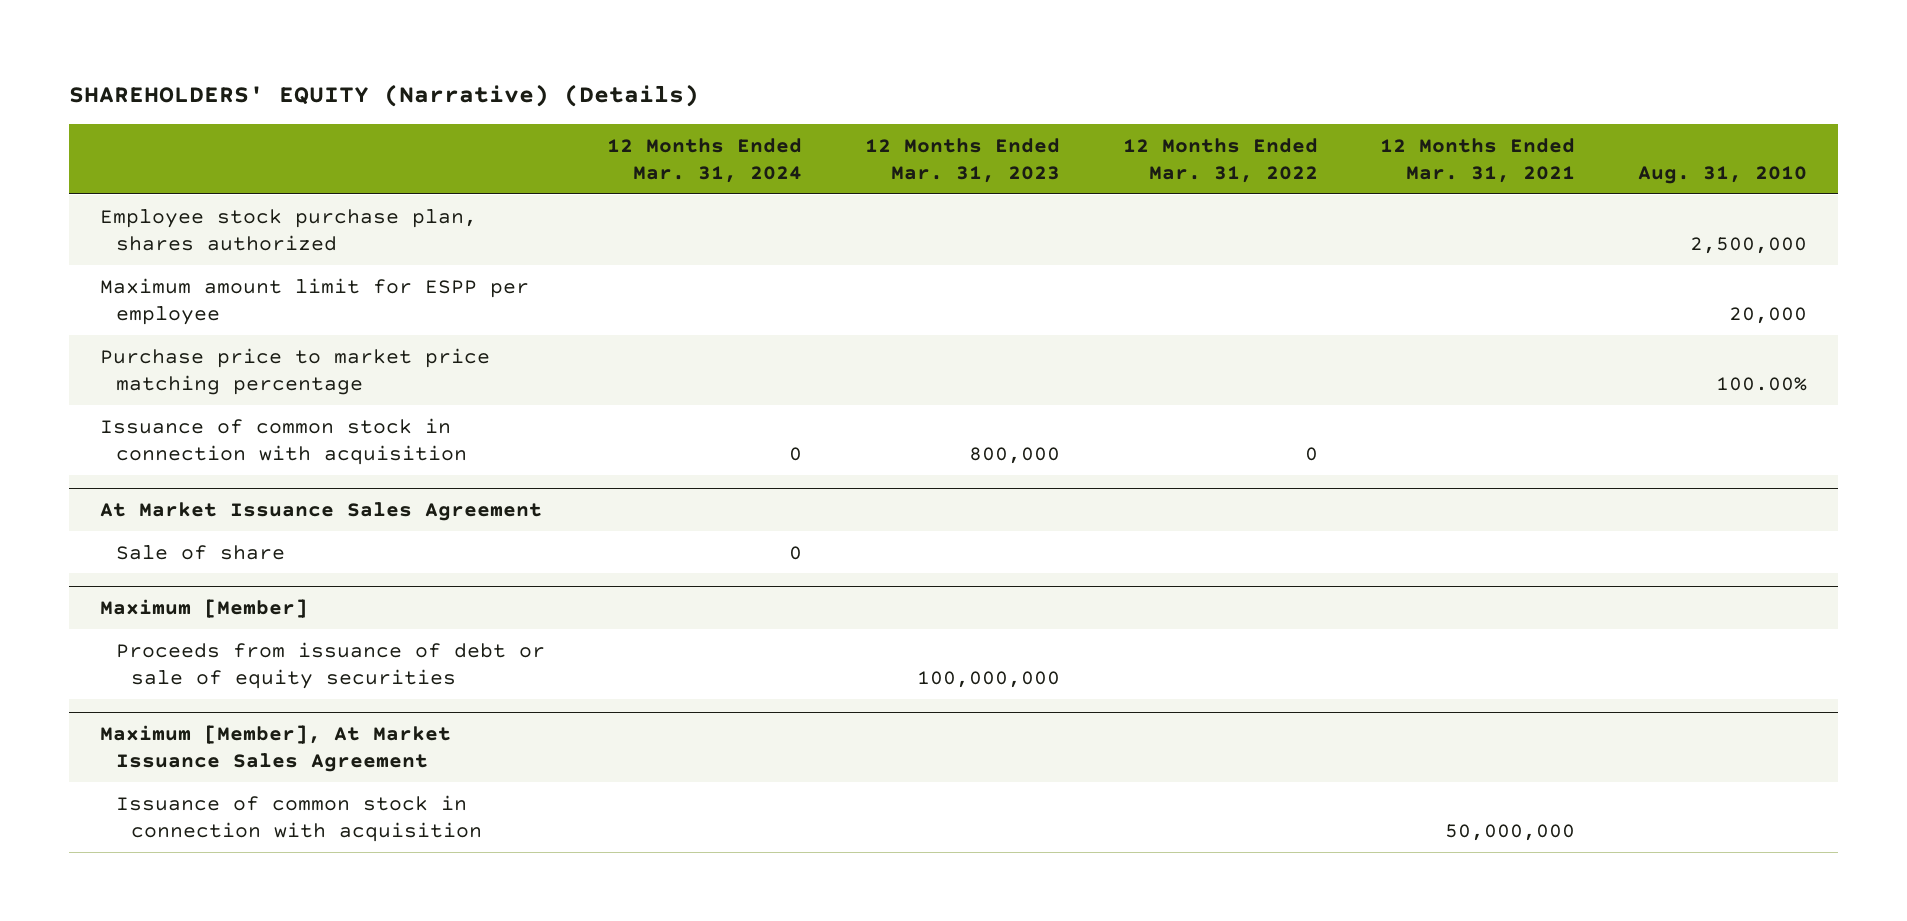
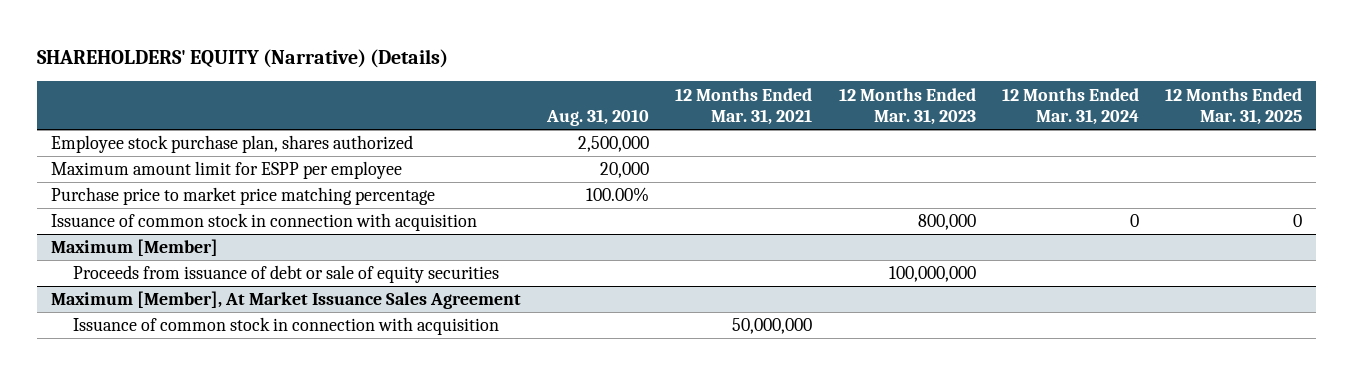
- | 12 Months Ended Mar. 31, 2024 | 12 Months Ended Mar. 31, 2023 | 12 Months Ended Mar. 31, 2022 | 12 Months Ended Mar. 31, 2021 | Aug. 31, 2010
+ | Aug. 31, 2010 | 12 Months Ended Mar. 31, 2021 | 12 Months Ended Mar. 31, 2023 | 12 Months Ended Mar. 31, 2024 | 12 Months Ended Mar. 31, 2025
- At Market Issuance Sales Agreement
- Sale of share | 0 | | | |

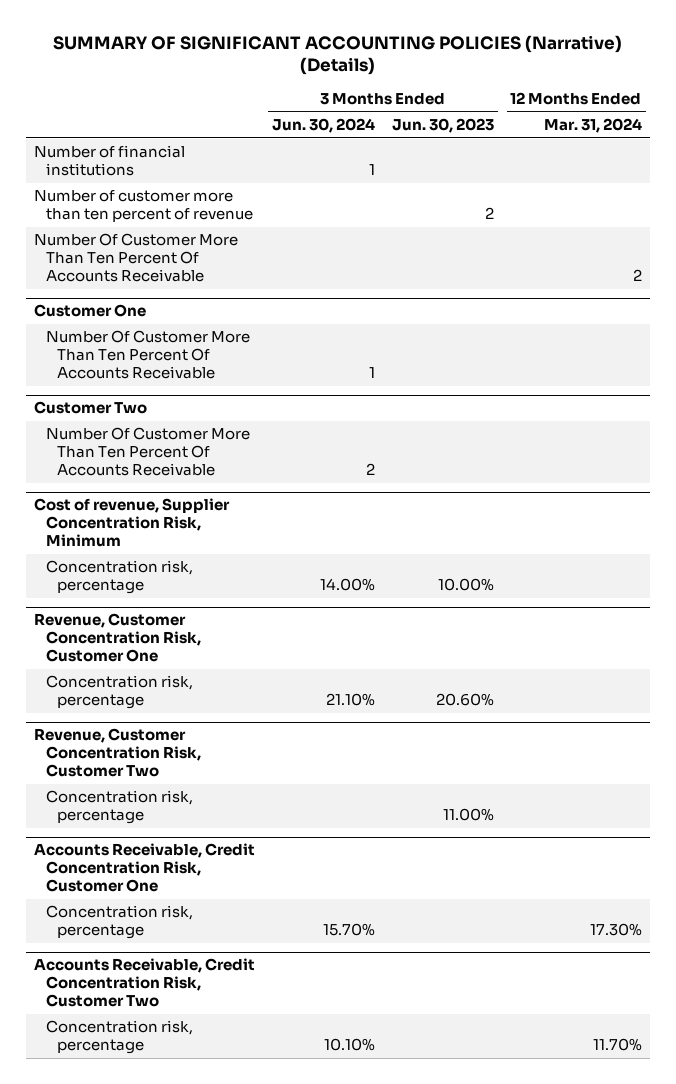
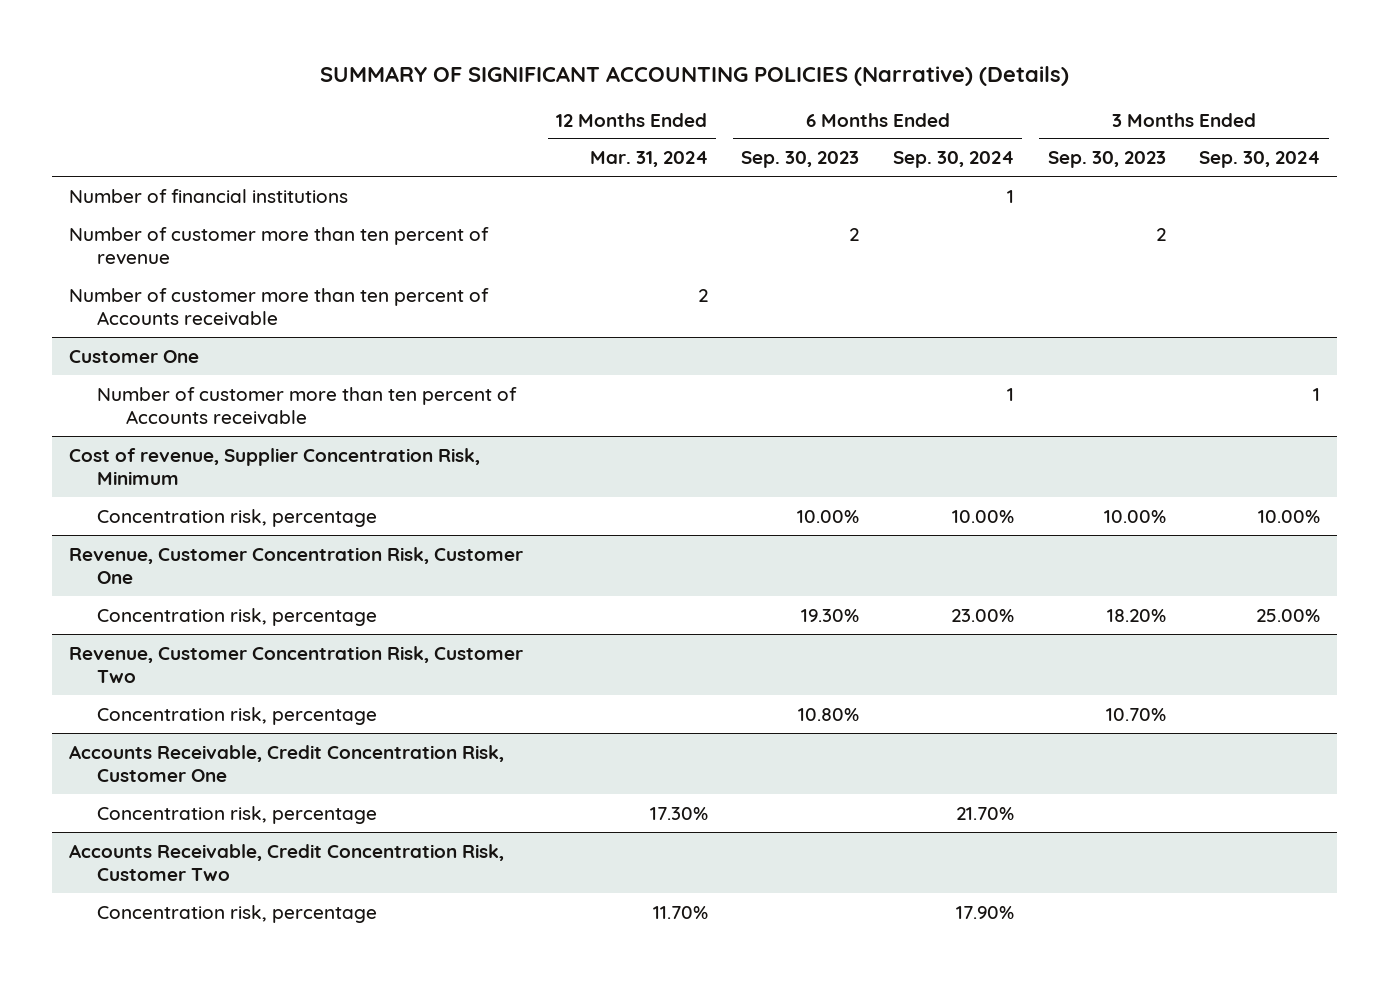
- | 3 Months Ended Jun. 30, 2024 | 3 Months Ended Jun. 30, 2023 | 12 Months Ended Mar. 31, 2024
+ | 12 Months Ended Mar. 31, 2024 | 6 Months Ended Sep. 30, 2023 | 6 Months Ended Sep. 30, 2024 | 3 Months Ended Sep. 30, 2023 | 3 Months Ended Sep. 30, 2024
- Number Of Customer More Than Ten Percent Of Accounts Receivable | | | 2
+ Number of customer more than ten percent of Accounts receivable | 2 | | | |
@ Customer One
- Number Of Customer More Than Ten Percent Of Accounts Receivable | 1 | |
- Customer Two
- Number Of Customer More Than Ten Percent Of Accounts Receivable | 2 | |
@ Customer One
+ Number of customer more than ten percent of Accounts receivable | | | 1 | | 1

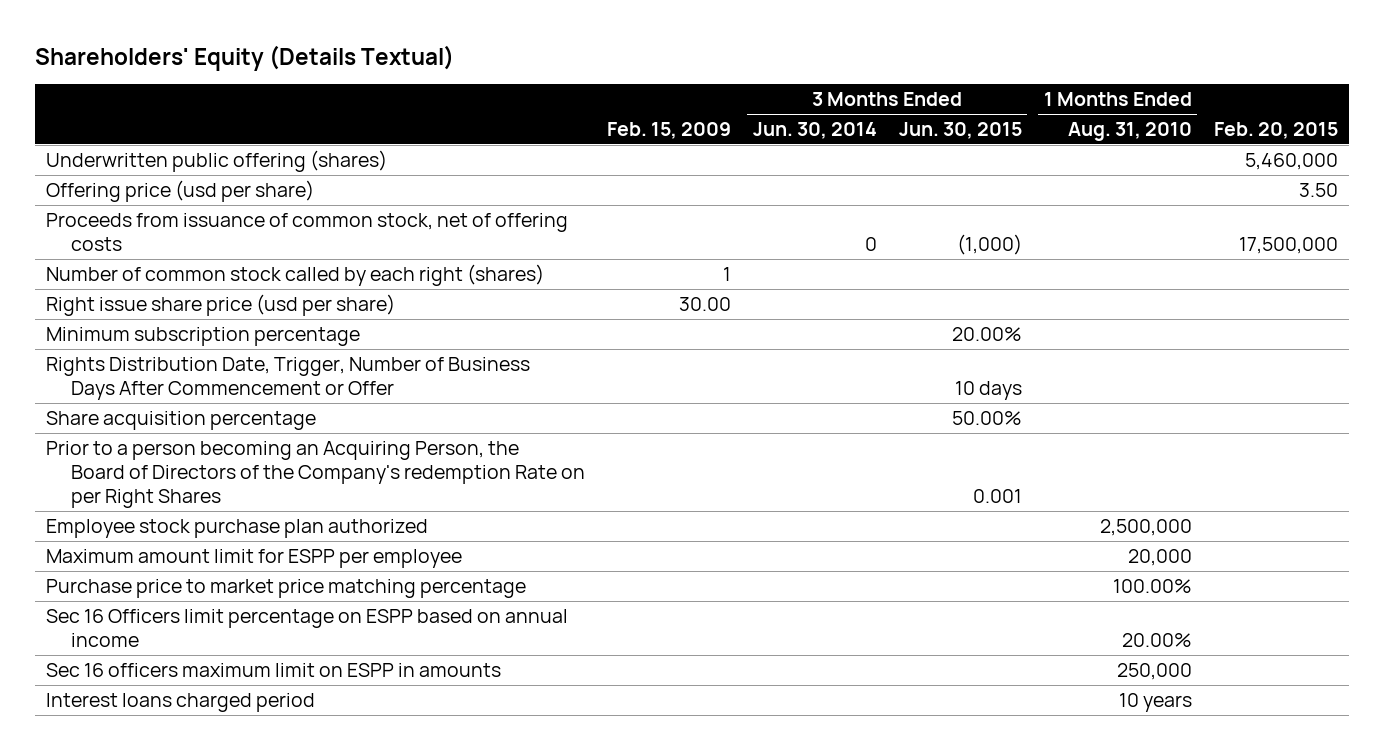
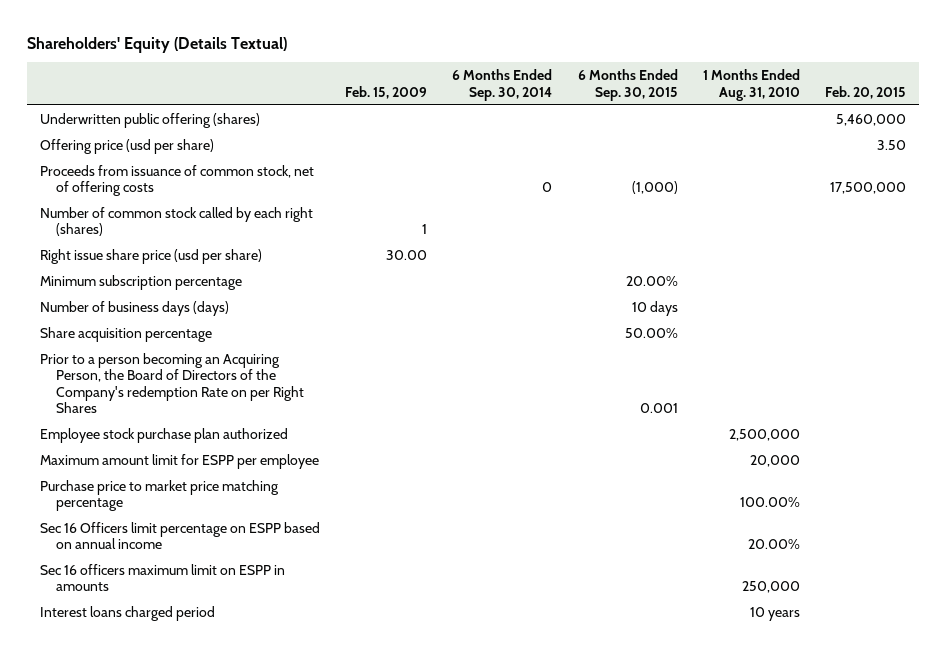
- | Feb. 15, 2009 | 3 Months Ended Jun. 30, 2014 | 3 Months Ended Jun. 30, 2015 | 1 Months Ended Aug. 31, 2010 | Feb. 20, 2015
+ | Feb. 15, 2009 | 6 Months Ended Sep. 30, 2014 | 6 Months Ended Sep. 30, 2015 | 1 Months Ended Aug. 31, 2010 | Feb. 20, 2015
- Rights Distribution Date, Trigger, Number of Business Days After Commencement or Offer | | | 10 days | |
+ Number of business days (days) | | | 10 days | |

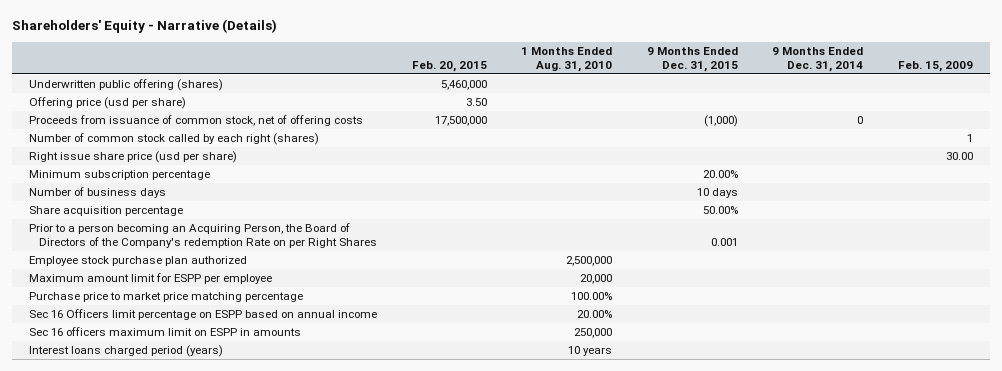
- Shareholders' Equity (Details Textual)
+ Shareholders' Equity - Narrative (Details)
- | Feb. 15, 2009 | 6 Months Ended Sep. 30, 2014 | 6 Months Ended Sep. 30, 2015 | 1 Months Ended Aug. 31, 2010 | Feb. 20, 2015
+ | Feb. 20, 2015 | 1 Months Ended Aug. 31, 2010 | 9 Months Ended Dec. 31, 2015 | 9 Months Ended Dec. 31, 2014 | Feb. 15, 2009
- Number of business days (days) | | | 10 days | |
+ Number of business days | | | 10 days | |
- Interest loans charged period | | | | 10 years |
+ Interest loans charged period (years) | | 10 years | | |

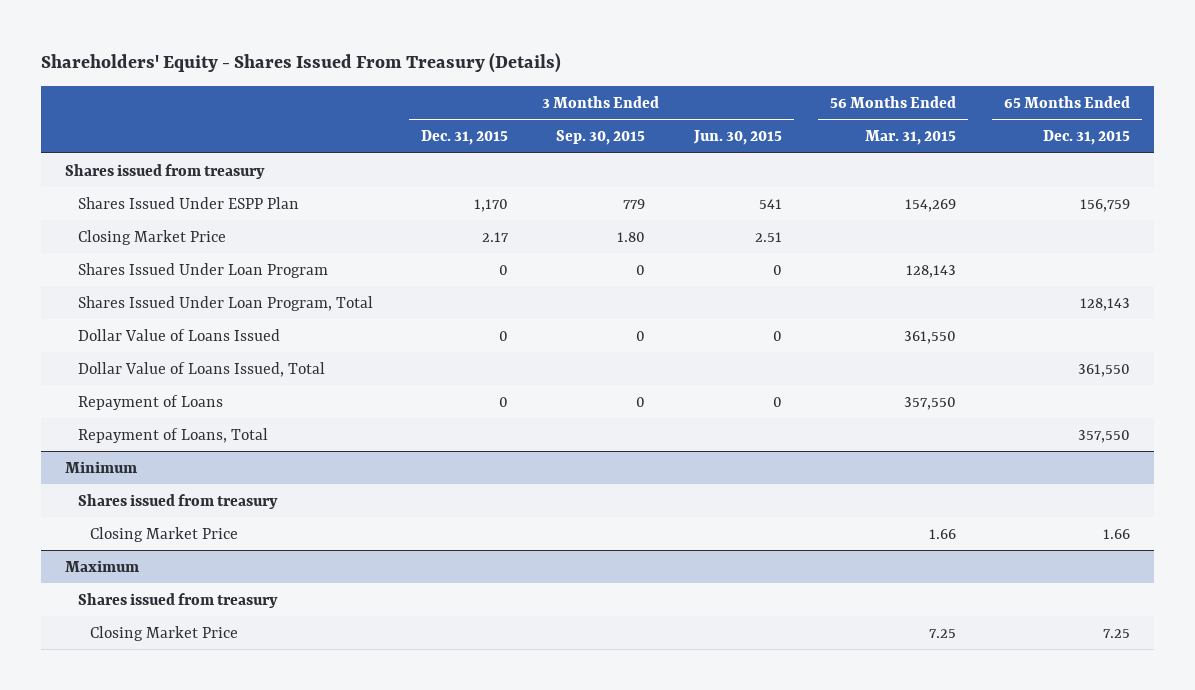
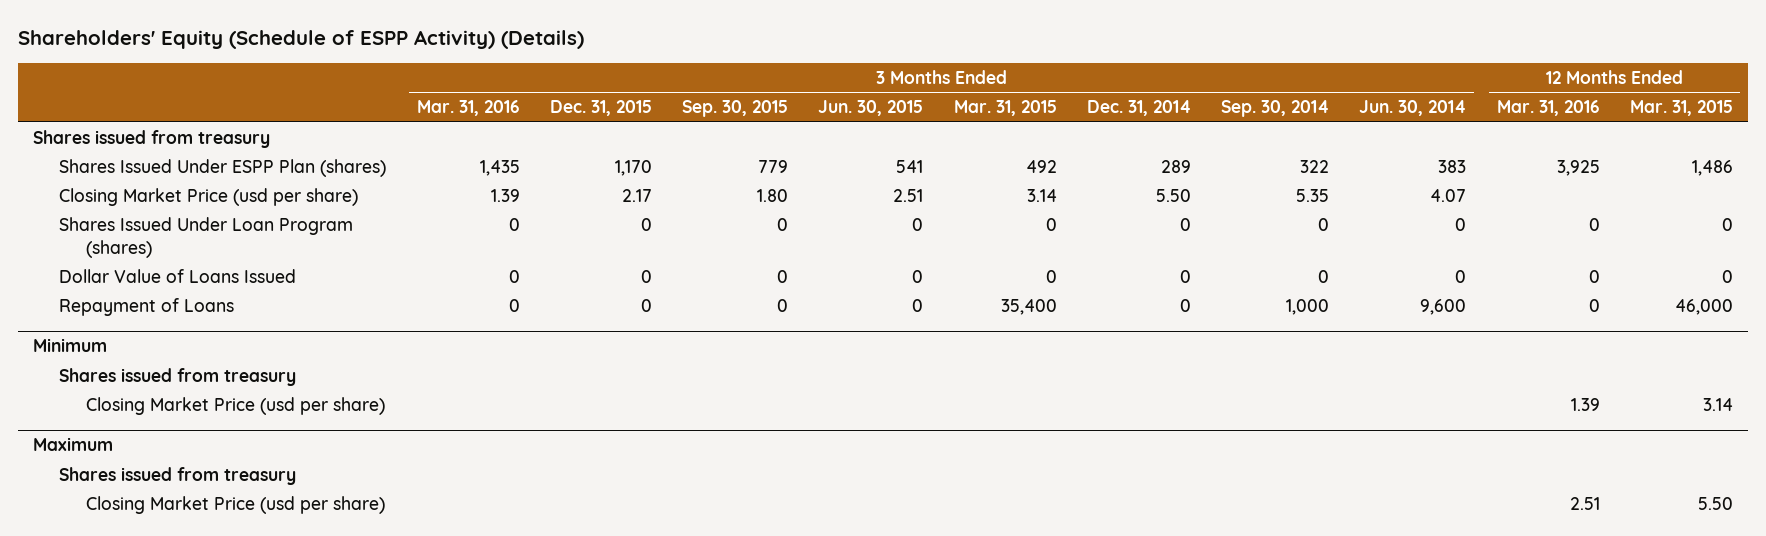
- Shareholders' Equity - Shares Issued From Treasury (Details)
+ Shareholders' Equity (Schedule of ESPP Activity) (Details)
- | 3 Months Ended Dec. 31, 2015 | 3 Months Ended Sep. 30, 2015 | 3 Months Ended Jun. 30, 2015 | 56 Months Ended Mar. 31, 2015 | 65 Months Ended Dec. 31, 2015
+ | 3 Months Ended Mar. 31, 2016 | 3 Months Ended Dec. 31, 2015 | 3 Months Ended Sep. 30, 2015 | 3 Months Ended Jun. 30, 2015 | 3 Months Ended Mar. 31, 2015 | 3 Months Ended Dec. 31, 2014 | 3 Months Ended Sep. 30, 2014 | 3 Months Ended Jun. 30, 2014 | 12 Months Ended Mar. 31, 2016 | 12 Months Ended Mar. 31, 2015
- Shares Issued Under ESPP Plan | 1,170 | 779 | 541 | 154,269 | 156,759
- Closing Market Price | 2.17 | 1.80 | 2.51 | |
- Shares Issued Under Loan Program | 0 | 0 | 0 | 128,143 |
- Shares Issued Under Loan Program, Total | | | | | 128,143
+ Shares Issued Under ESPP Plan (shares) | 1,435 | 1,170 | 779 | 541 | 492 | 289 | 322 | 383 | 3,925 | 1,486
+ Closing Market Price (usd per share) | 1.39 | 2.17 | 1.80 | 2.51 | 3.14 | 5.50 | 5.35 | 4.07 | |
+ Shares Issued Under Loan Program (shares) | 0 | 0 | 0 | 0 | 0 | 0 | 0 | 0 | 0 | 0
- Dollar Value of Loans Issued, Total | | | | | 361,550
- Repayment of Loans, Total | | | | | 357,550
@ Minimum
- Closing Market Price | | | | 1.66 | 1.66
+ Closing Market Price (usd per share) | | | | | | | | | 1.39 | 3.14
@ Maximum
- Closing Market Price | | | | 7.25 | 7.25
+ Closing Market Price (usd per share) | | | | | | | | | 2.51 | 5.50

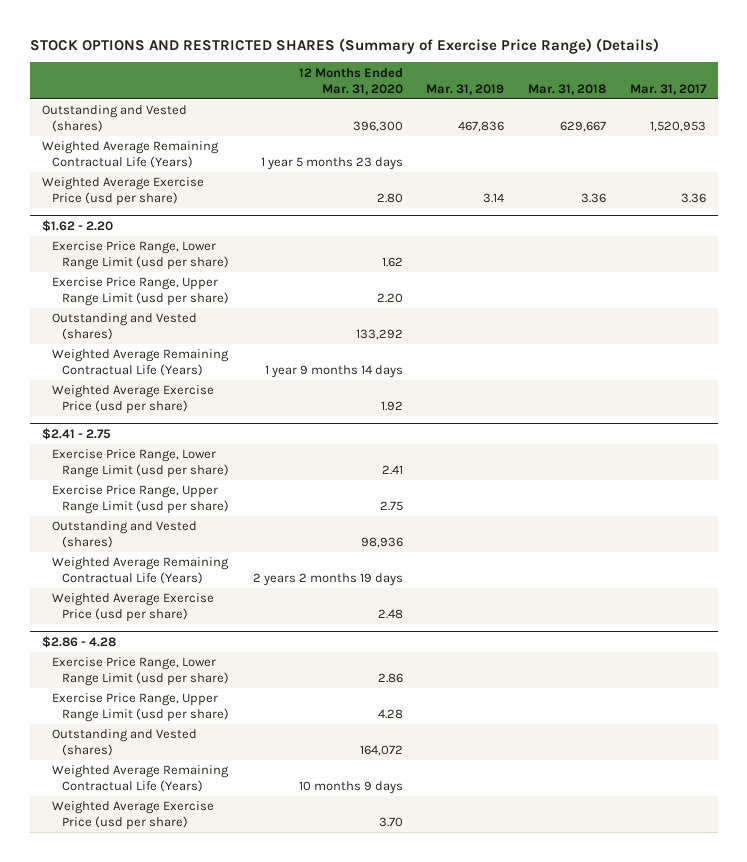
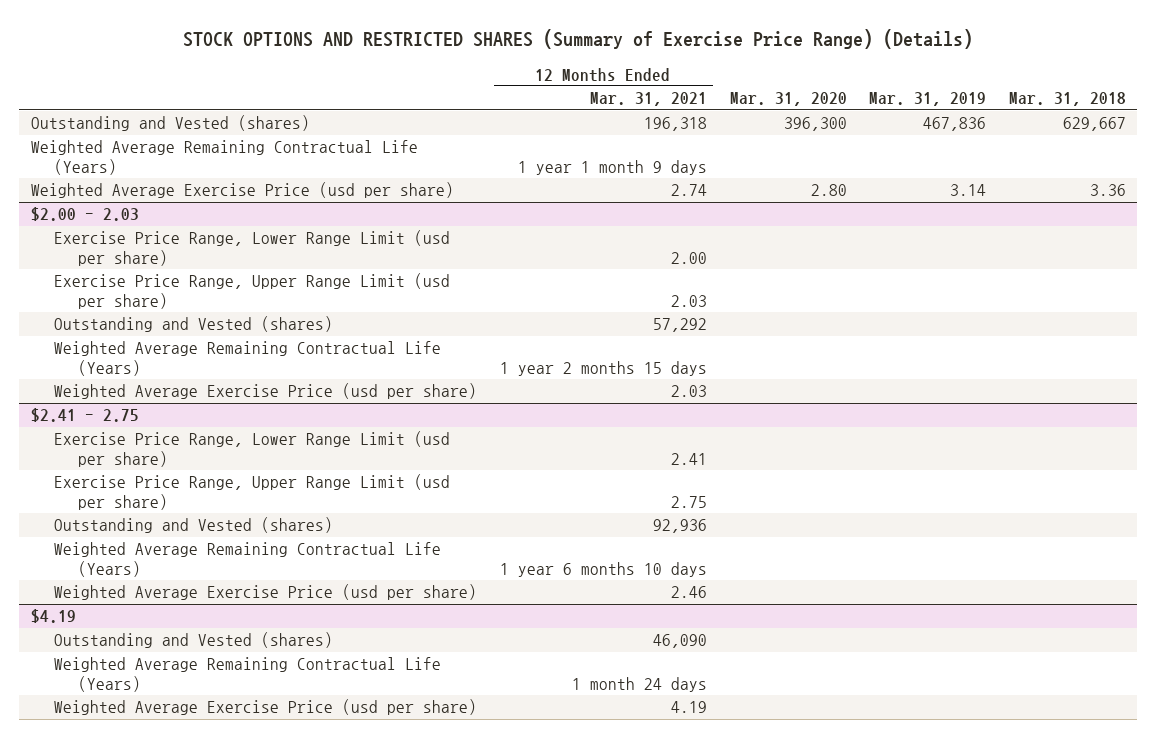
- | 12 Months Ended Mar. 31, 2020 | Mar. 31, 2019 | Mar. 31, 2018 | Mar. 31, 2017
+ | 12 Months Ended Mar. 31, 2021 | Mar. 31, 2020 | Mar. 31, 2019 | Mar. 31, 2018
- $1.62 - 2.20
+ $2.00 - 2.03
- $2.86 - 4.28
- Exercise Price Range, Lower Range Limit (usd per share) | 2.86 | | |
- Exercise Price Range, Upper Range Limit (usd per share) | 4.28 | | |
+ $4.19

